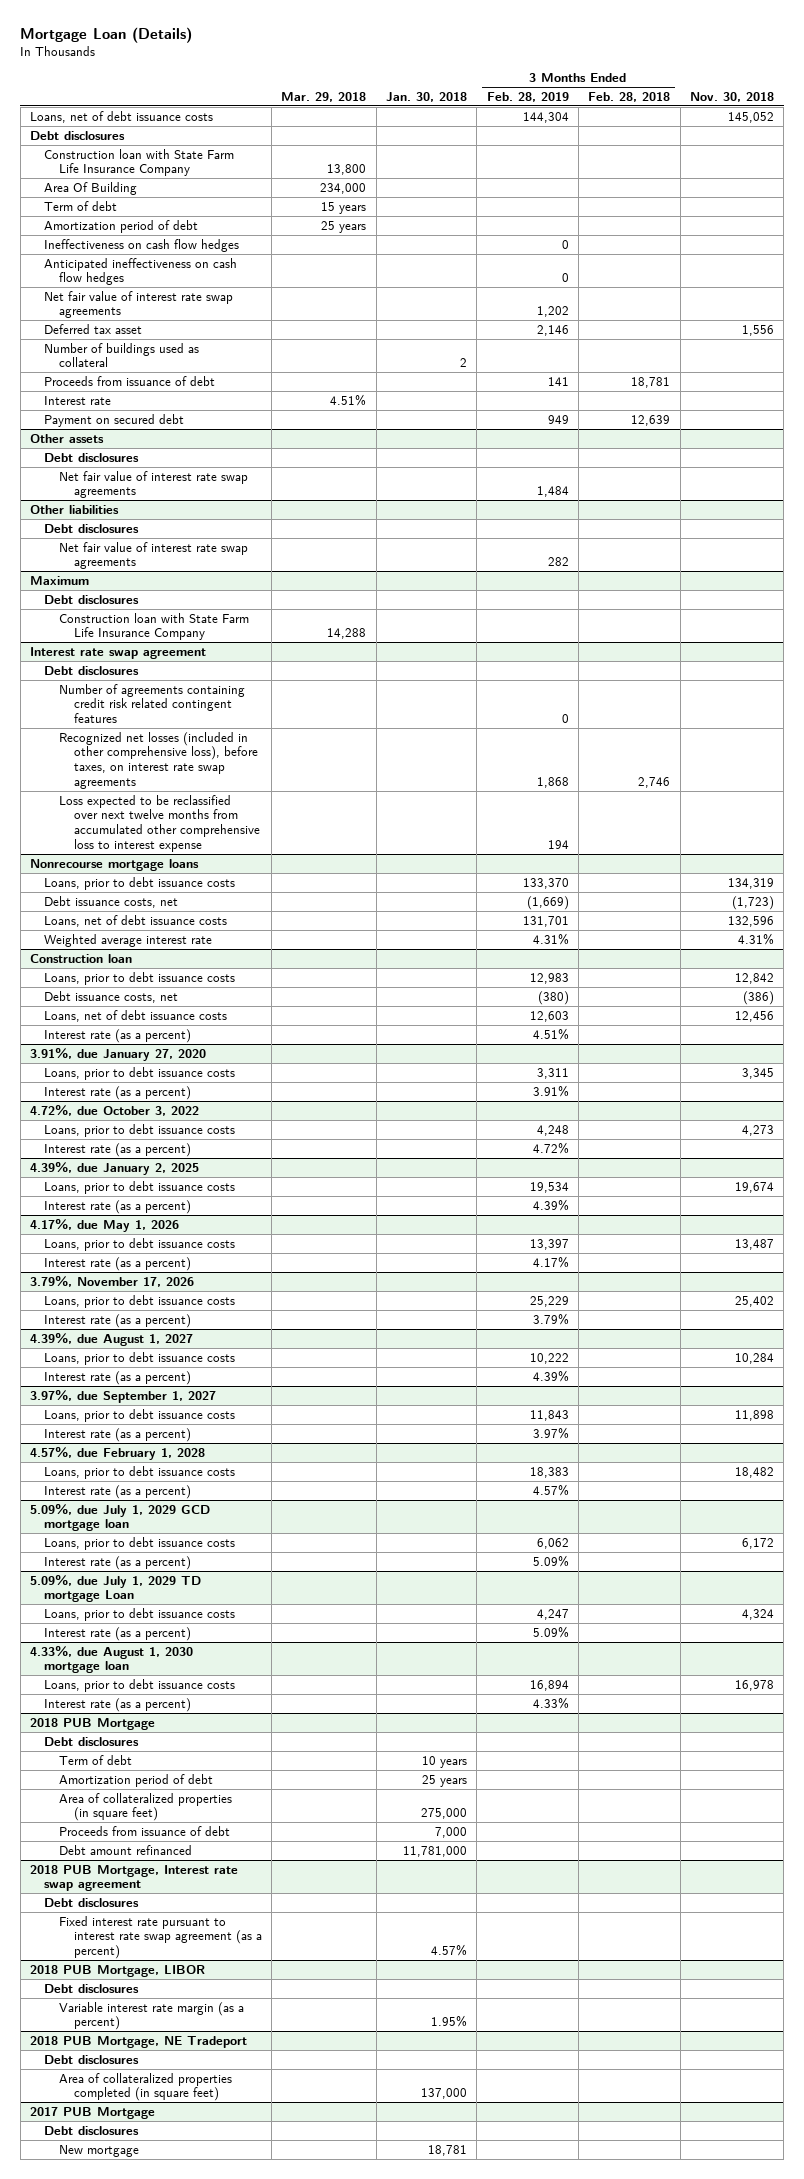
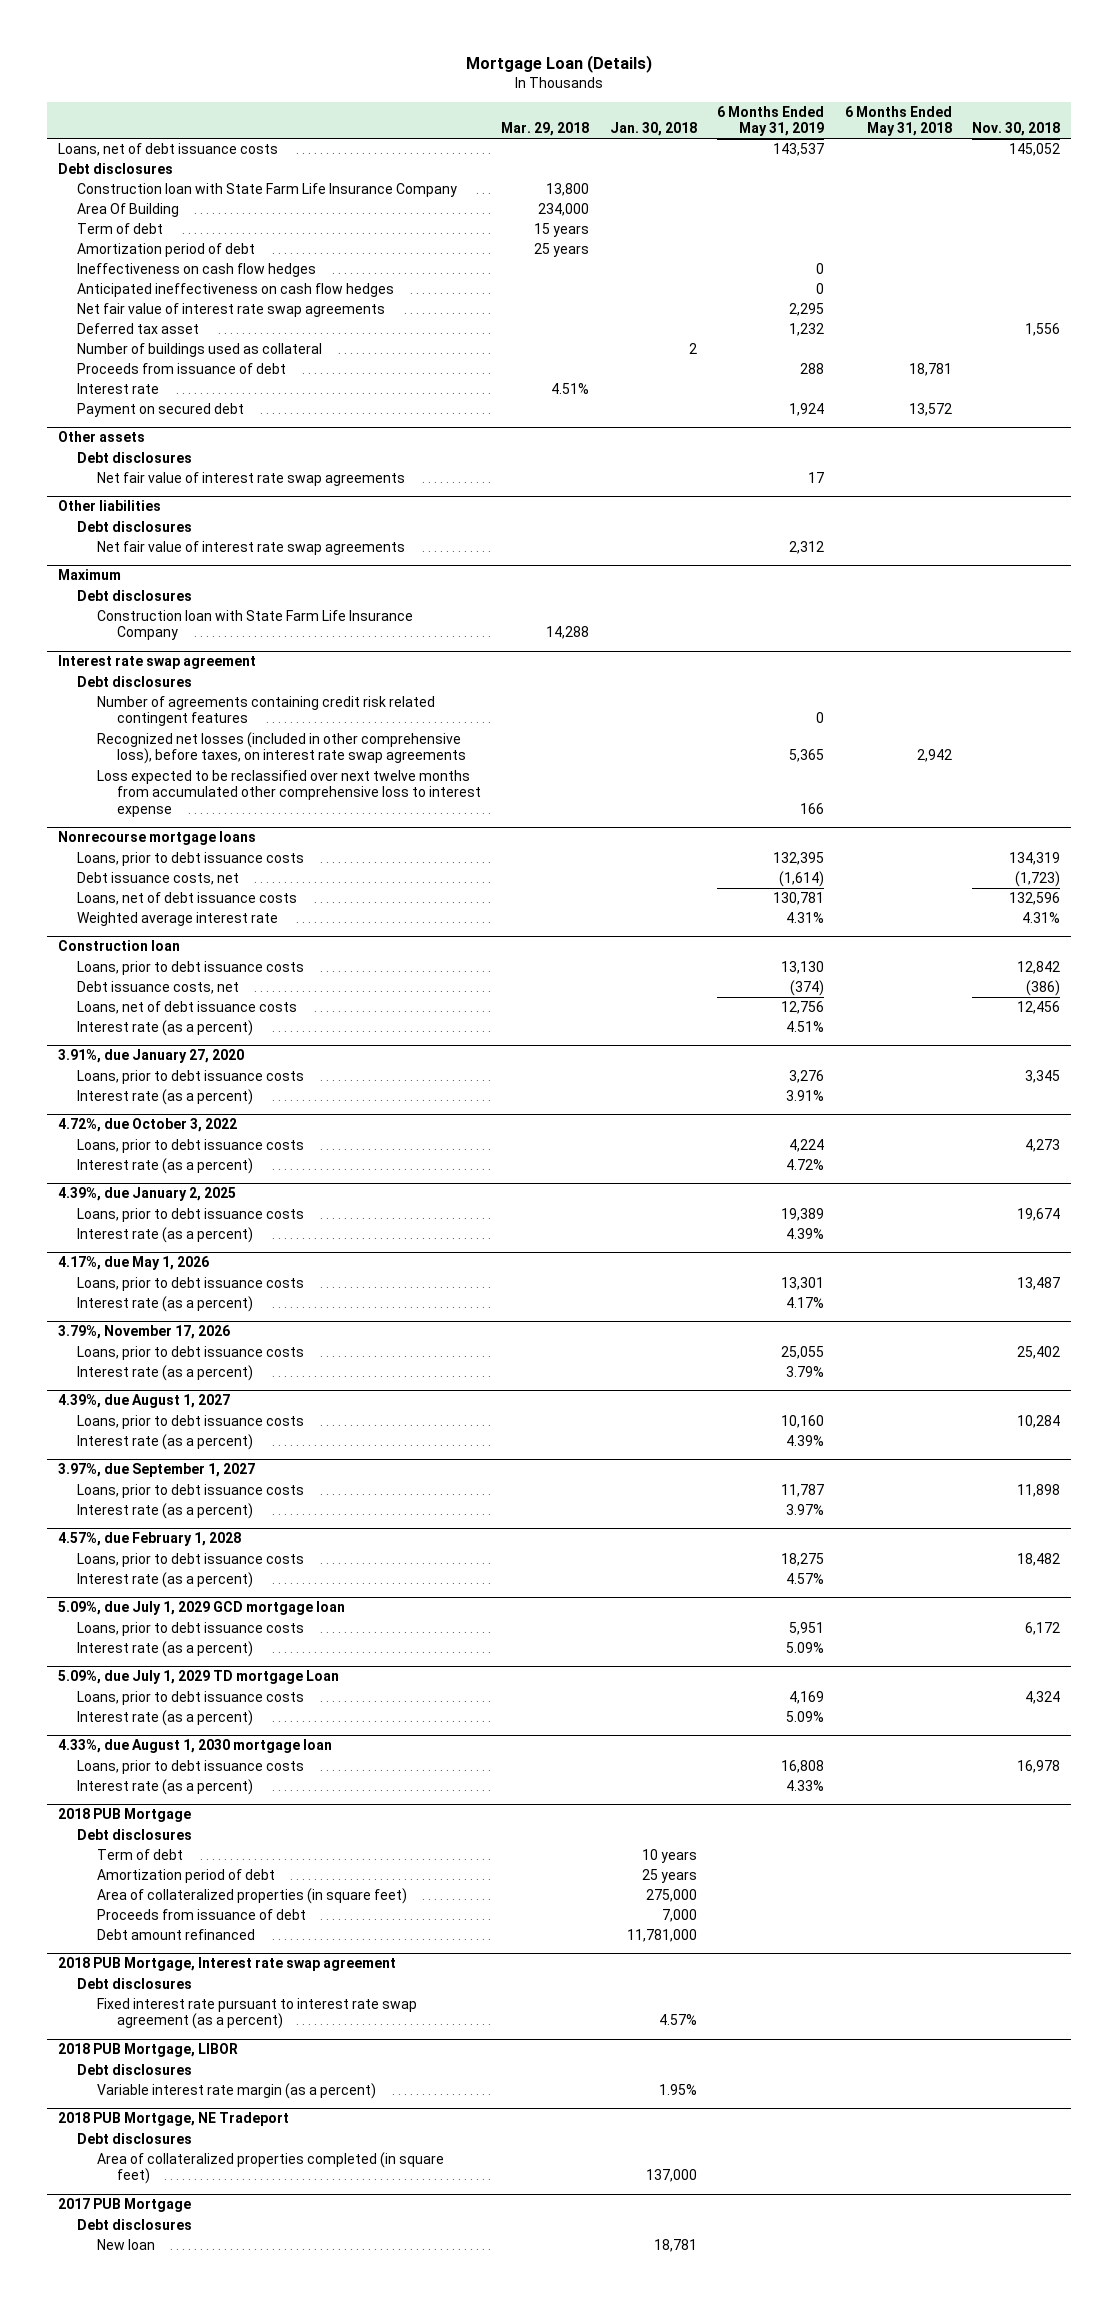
- | Mar. 29, 2018 | Jan. 30, 2018 | 3 Months Ended Feb. 28, 2019 | 3 Months Ended Feb. 28, 2018 | Nov. 30, 2018
+ | Mar. 29, 2018 | Jan. 30, 2018 | 6 Months Ended May 31, 2019 | 6 Months Ended May 31, 2018 | Nov. 30, 2018
@ 2017 PUB Mortgage
- New mortgage | | 18,781 | | |
+ New loan | | 18,781 | | |

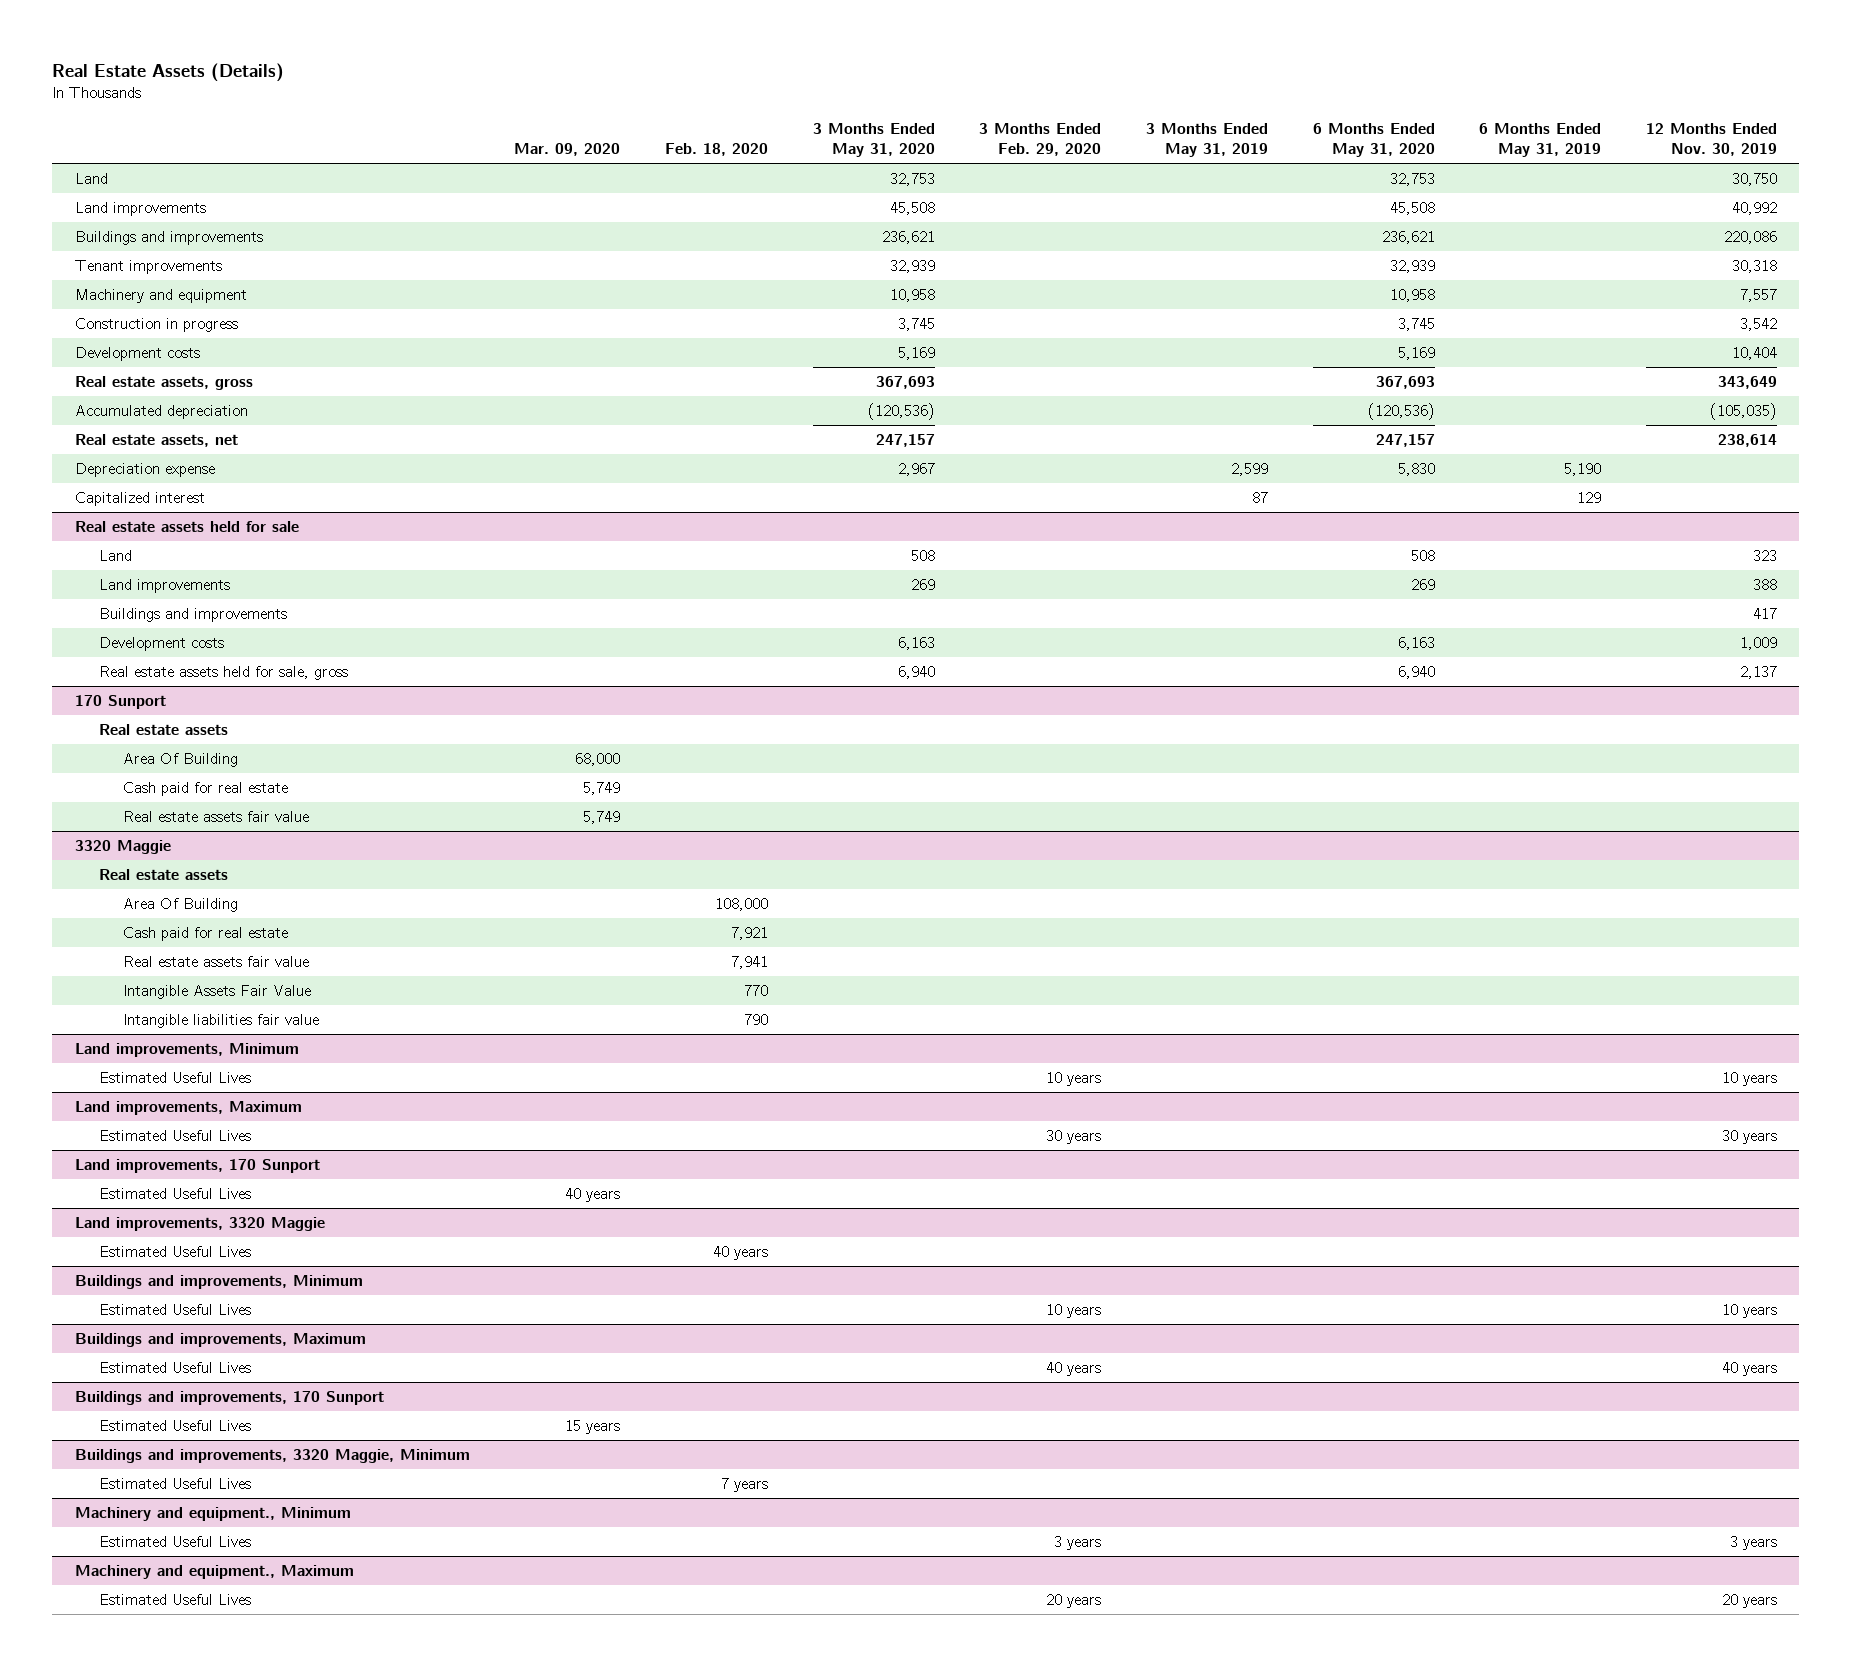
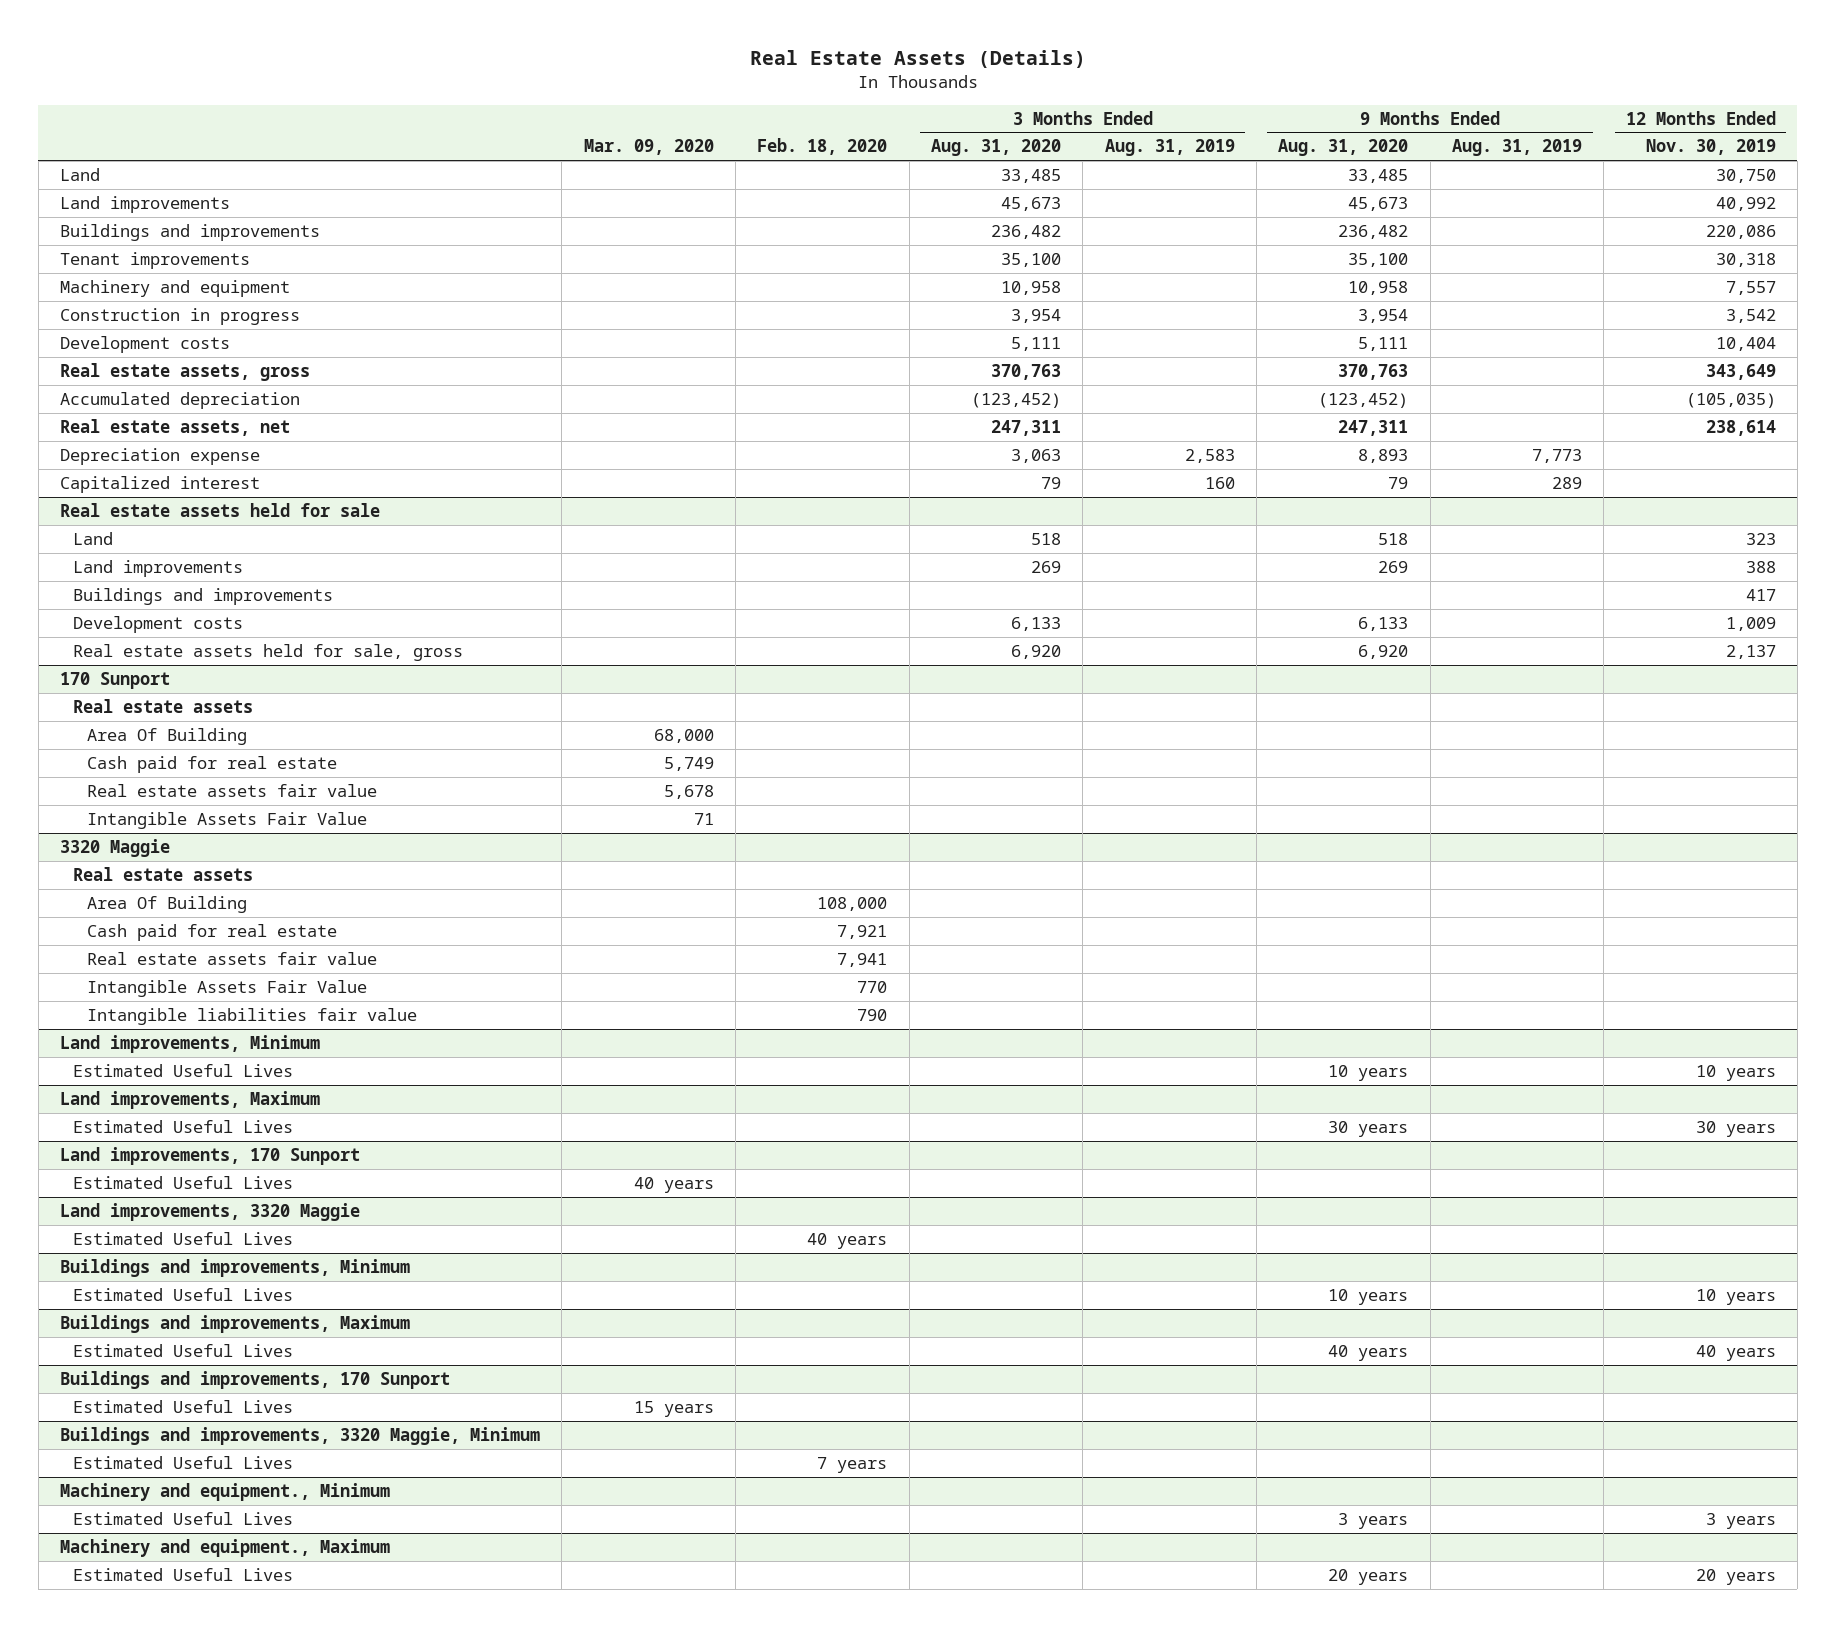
- | Mar. 09, 2020 | Feb. 18, 2020 | 3 Months Ended May 31, 2020 | 3 Months Ended Feb. 29, 2020 | 3 Months Ended May 31, 2019 | 6 Months Ended May 31, 2020 | 6 Months Ended May 31, 2019 | 12 Months Ended Nov. 30, 2019
+ | Mar. 09, 2020 | Feb. 18, 2020 | 3 Months Ended Aug. 31, 2020 | 3 Months Ended Aug. 31, 2019 | 9 Months Ended Aug. 31, 2020 | 9 Months Ended Aug. 31, 2019 | 12 Months Ended Nov. 30, 2019
@ 170 Sunport
- Real estate assets fair value | 5,749 | | | | | | |
+ Real estate assets fair value | 5,678 | | | | | |
+ Intangible Assets Fair Value | 71 | | | | | |

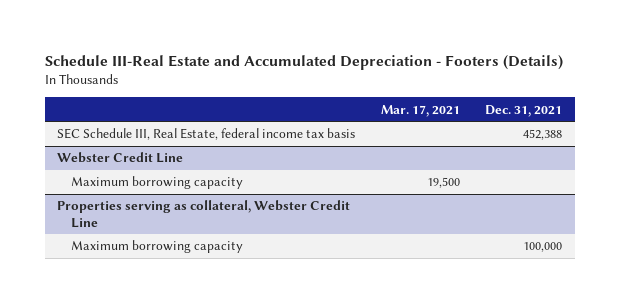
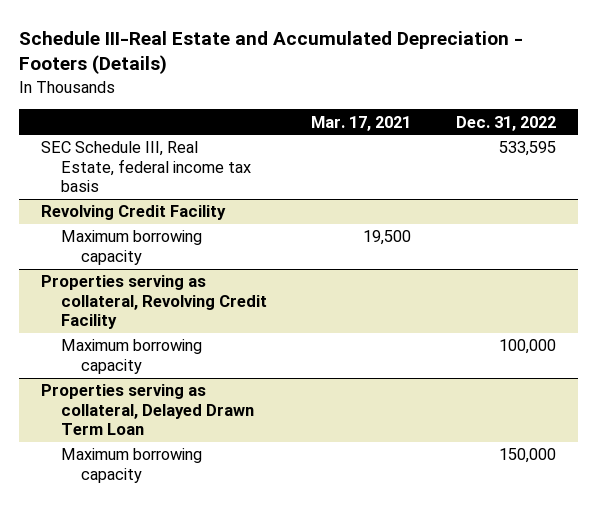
- | Mar. 17, 2021 | Dec. 31, 2021
+ | Mar. 17, 2021 | Dec. 31, 2022
- Webster Credit Line
+ Revolving Credit Facility
- Properties serving as collateral, Webster Credit Line
+ Properties serving as collateral, Revolving Credit Facility
+ Properties serving as collateral, Delayed Drawn Term Loan
+ Maximum borrowing capacity | | 150,000

